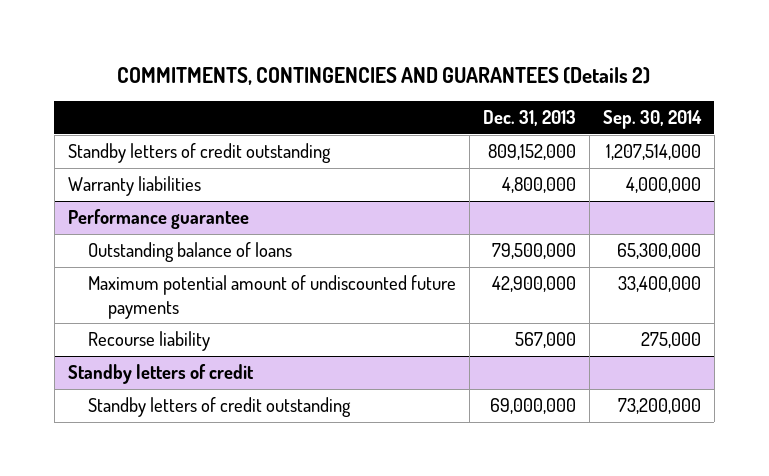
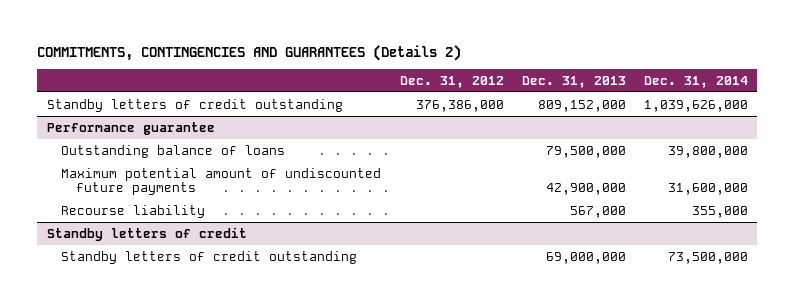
- | Dec. 31, 2013 | Sep. 30, 2014
+ | Dec. 31, 2012 | Dec. 31, 2013 | Dec. 31, 2014
- Warranty liabilities | 4,800,000 | 4,000,000

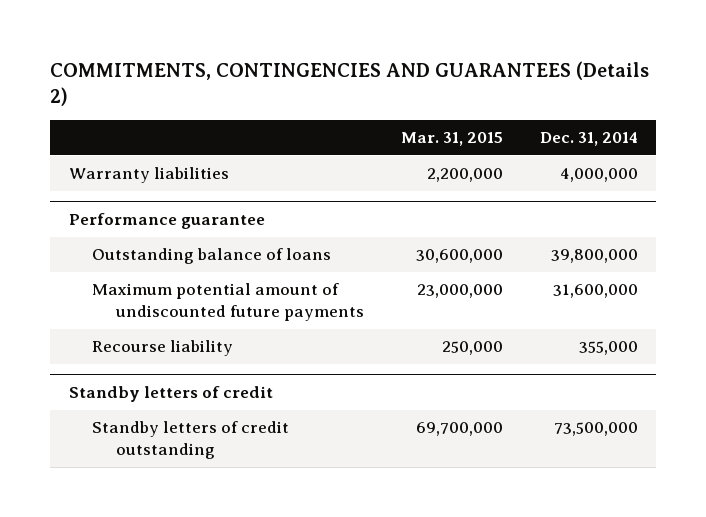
- | Dec. 31, 2012 | Dec. 31, 2013 | Dec. 31, 2014
+ | Mar. 31, 2015 | Dec. 31, 2014
- Standby letters of credit outstanding | 376,386,000 | 809,152,000 | 1,039,626,000
+ Warranty liabilities | 2,200,000 | 4,000,000

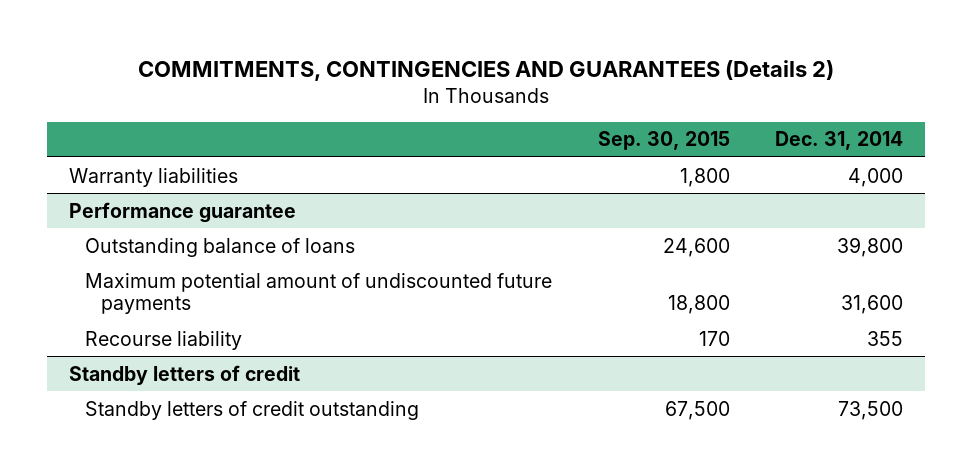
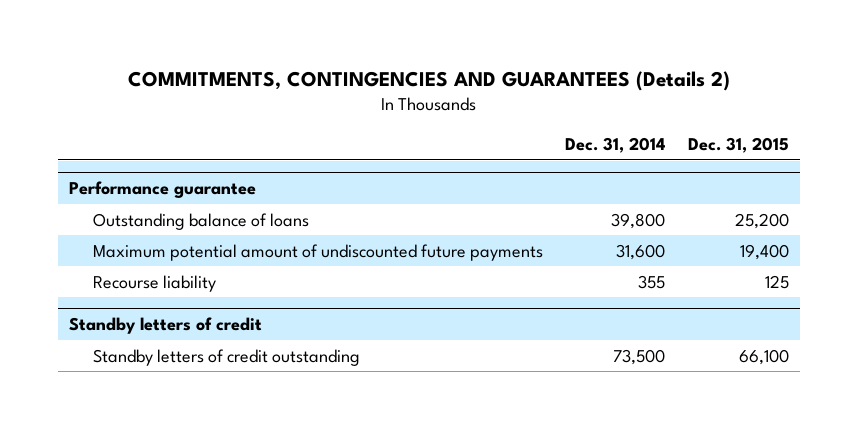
- | Sep. 30, 2015 | Dec. 31, 2014
+ | Dec. 31, 2014 | Dec. 31, 2015
- Warranty liabilities | 1,800 | 4,000

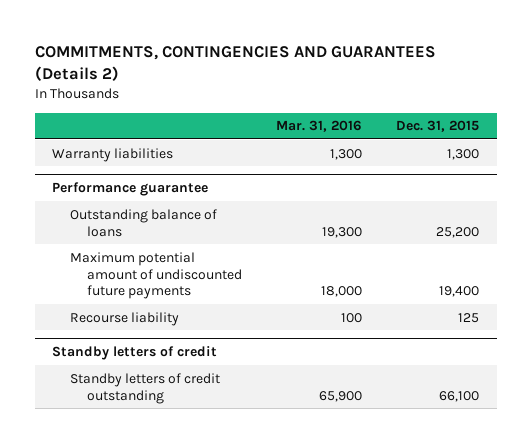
- | Dec. 31, 2014 | Dec. 31, 2015
+ | Mar. 31, 2016 | Dec. 31, 2015
+ Warranty liabilities | 1,300 | 1,300

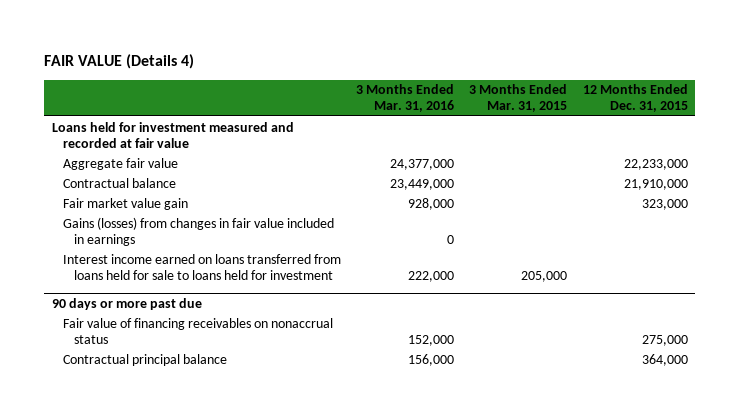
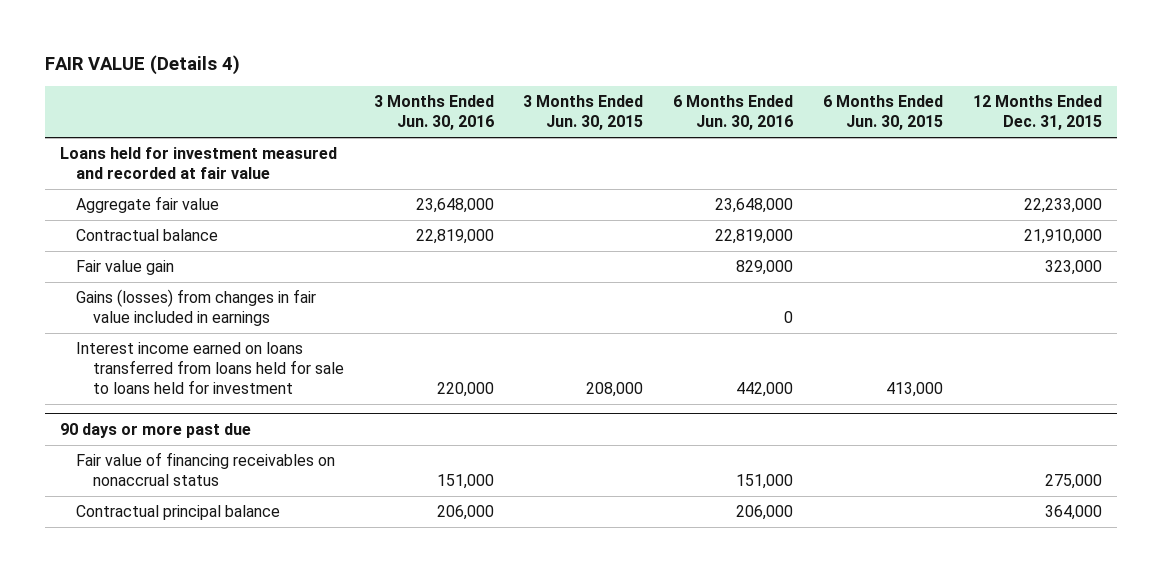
- | 3 Months Ended Mar. 31, 2016 | 3 Months Ended Mar. 31, 2015 | 12 Months Ended Dec. 31, 2015
+ | 3 Months Ended Jun. 30, 2016 | 3 Months Ended Jun. 30, 2015 | 6 Months Ended Jun. 30, 2016 | 6 Months Ended Jun. 30, 2015 | 12 Months Ended Dec. 31, 2015
- Fair market value gain | 928,000 | | 323,000
+ Fair value gain | | | 829,000 | | 323,000

